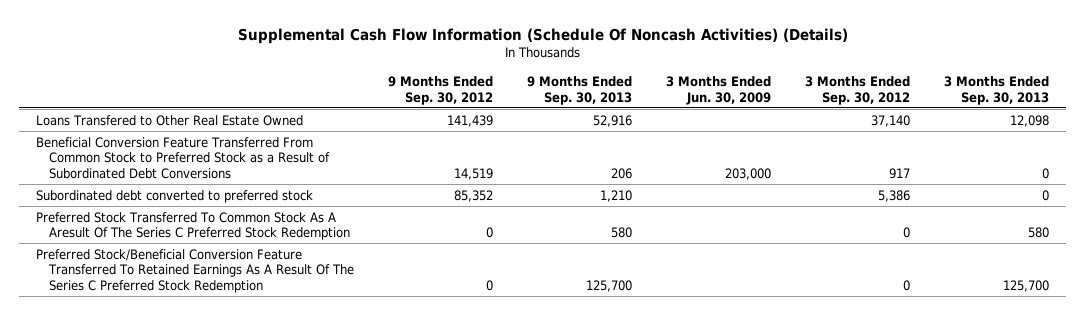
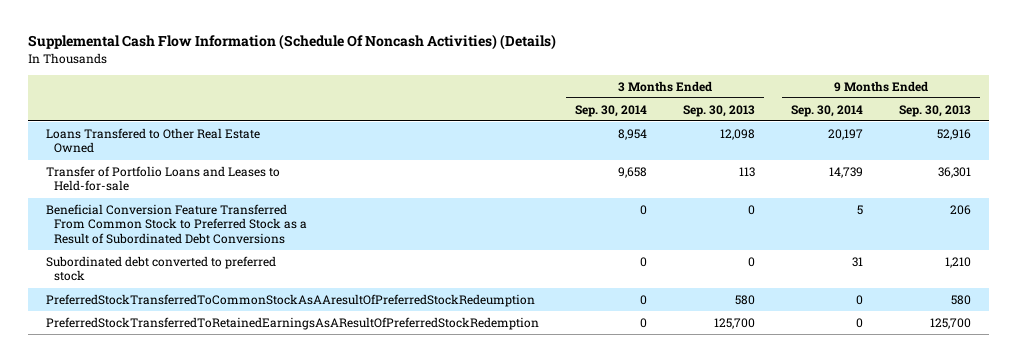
- | 9 Months Ended Sep. 30, 2012 | 9 Months Ended Sep. 30, 2013 | 3 Months Ended Jun. 30, 2009 | 3 Months Ended Sep. 30, 2012 | 3 Months Ended Sep. 30, 2013
+ | 3 Months Ended Sep. 30, 2014 | 3 Months Ended Sep. 30, 2013 | 9 Months Ended Sep. 30, 2014 | 9 Months Ended Sep. 30, 2013
+ Transfer of Portfolio Loans and Leases to Held-for-sale | 9,658 | 113 | 14,739 | 36,301
- Preferred Stock Transferred To Common Stock As A Aresult Of The Series C Preferred Stock Redemption | 0 | 580 | | 0 | 580
- Preferred Stock/Beneficial Conversion Feature Transferred To Retained Earnings As A Result Of The Series C Preferred Stock Redemption | 0 | 125,700 | | 0 | 125,700
+ PreferredStockTransferredToCommonStockAsAAresultOfPreferredStockRedeumption | 0 | 580 | 0 | 580
+ PreferredStockTransferredToRetainedEarningsAsAResultOfPreferredStockRedemption | 0 | 125,700 | 0 | 125,700

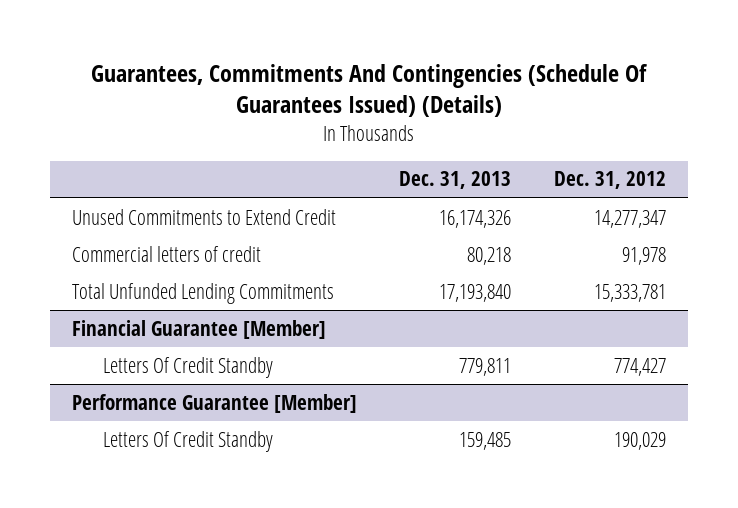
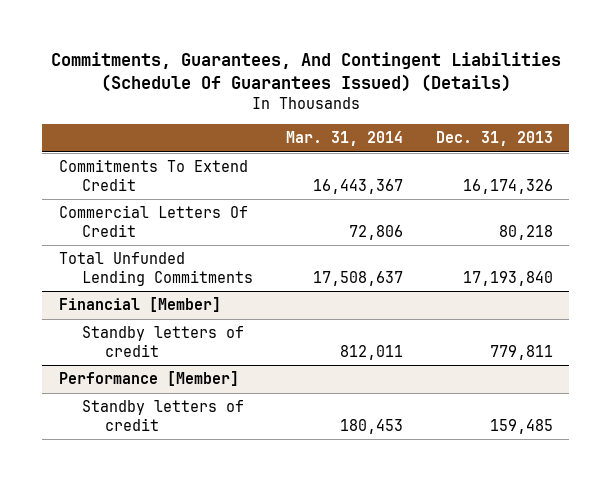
- Guarantees, Commitments And Contingencies (Schedule Of Guarantees Issued) (Details)
+ Commitments, Guarantees, And Contingent Liabilities (Schedule Of Guarantees Issued) (Details)
- | Dec. 31, 2013 | Dec. 31, 2012
+ | Mar. 31, 2014 | Dec. 31, 2013
- Unused Commitments to Extend Credit | 16,174,326 | 14,277,347
- Commercial letters of credit | 80,218 | 91,978
+ Commitments To Extend Credit | 16,443,367 | 16,174,326
+ Commercial Letters Of Credit | 72,806 | 80,218
- Financial Guarantee [Member]
- Letters Of Credit Standby | 779,811 | 774,427
- Performance Guarantee [Member]
- Letters Of Credit Standby | 159,485 | 190,029
+ Financial [Member]
+ Standby letters of credit | 812,011 | 779,811
+ Performance [Member]
+ Standby letters of credit | 180,453 | 159,485

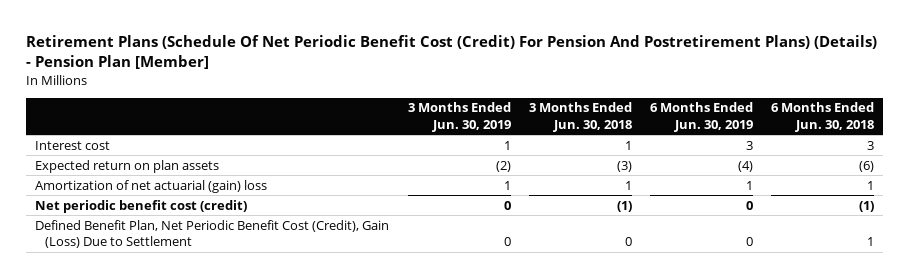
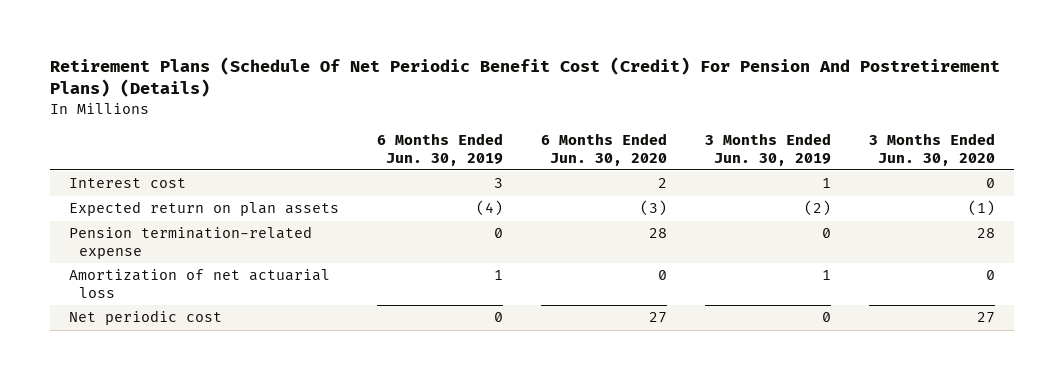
- Retirement Plans (Schedule Of Net Periodic Benefit Cost (Credit) For Pension And Postretirement Plans) (Details) - Pension Plan [Member]
+ Retirement Plans (Schedule Of Net Periodic Benefit Cost (Credit) For Pension And Postretirement Plans) (Details)
- | 3 Months Ended Jun. 30, 2019 | 3 Months Ended Jun. 30, 2018 | 6 Months Ended Jun. 30, 2019 | 6 Months Ended Jun. 30, 2018
+ | 6 Months Ended Jun. 30, 2019 | 6 Months Ended Jun. 30, 2020 | 3 Months Ended Jun. 30, 2019 | 3 Months Ended Jun. 30, 2020
- Amortization of net actuarial (gain) loss | 1 | 1 | 1 | 1
- Net periodic benefit cost (credit) | 0 | (1) | 0 | (1)
- Defined Benefit Plan, Net Periodic Benefit Cost (Credit), Gain (Loss) Due to Settlement | 0 | 0 | 0 | 1
+ Pension termination-related expense | 0 | 28 | 0 | 28
+ Amortization of net actuarial loss | 1 | 0 | 1 | 0
+ Net periodic cost | 0 | 27 | 0 | 27

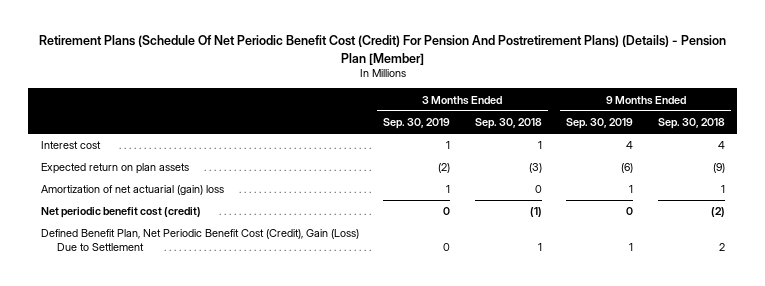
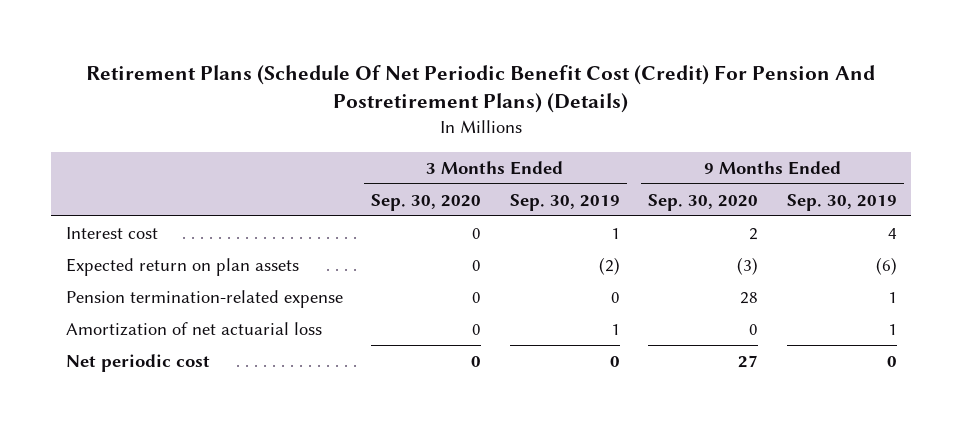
- Retirement Plans (Schedule Of Net Periodic Benefit Cost (Credit) For Pension And Postretirement Plans) (Details) - Pension Plan [Member]
+ Retirement Plans (Schedule Of Net Periodic Benefit Cost (Credit) For Pension And Postretirement Plans) (Details)
- | 3 Months Ended Sep. 30, 2019 | 3 Months Ended Sep. 30, 2018 | 9 Months Ended Sep. 30, 2019 | 9 Months Ended Sep. 30, 2018
+ | 3 Months Ended Sep. 30, 2020 | 3 Months Ended Sep. 30, 2019 | 9 Months Ended Sep. 30, 2020 | 9 Months Ended Sep. 30, 2019
- Amortization of net actuarial (gain) loss | 1 | 0 | 1 | 1
- Net periodic benefit cost (credit) | 0 | (1) | 0 | (2)
- Defined Benefit Plan, Net Periodic Benefit Cost (Credit), Gain (Loss) Due to Settlement | 0 | 1 | 1 | 2
+ Pension termination-related expense | 0 | 0 | 28 | 1
+ Amortization of net actuarial loss | 0 | 1 | 0 | 1
+ Net periodic cost | 0 | 0 | 27 | 0

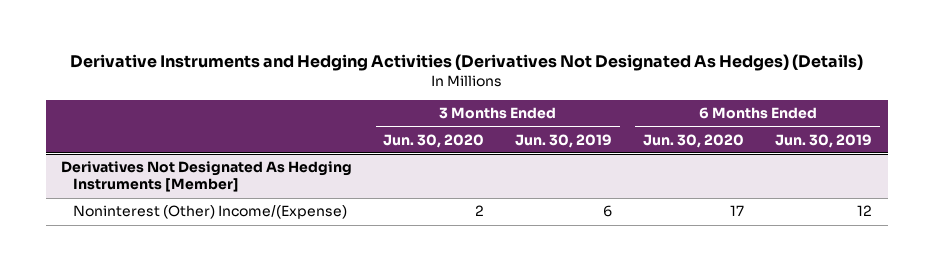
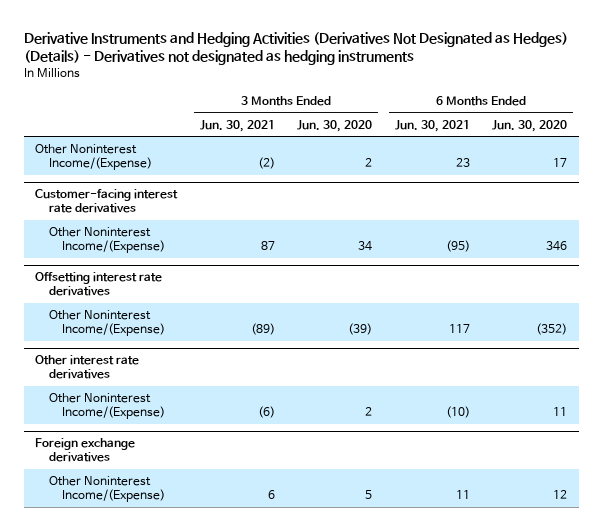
- Derivative Instruments and Hedging Activities (Derivatives Not Designated As Hedges) (Details)
+ Derivative Instruments and Hedging Activities (Derivatives Not Designated as Hedges) (Details) - Derivatives not designated as hedging instruments
- | 3 Months Ended Jun. 30, 2020 | 3 Months Ended Jun. 30, 2019 | 6 Months Ended Jun. 30, 2020 | 6 Months Ended Jun. 30, 2019
+ | 3 Months Ended Jun. 30, 2021 | 3 Months Ended Jun. 30, 2020 | 6 Months Ended Jun. 30, 2021 | 6 Months Ended Jun. 30, 2020
- Derivatives Not Designated As Hedging Instruments [Member]
- Noninterest (Other) Income/(Expense) | 2 | 6 | 17 | 12
+ Other Noninterest Income/(Expense) | (2) | 2 | 23 | 17
+ Customer-facing interest rate derivatives
+ Other Noninterest Income/(Expense) | 87 | 34 | (95) | 346
+ Offsetting interest rate derivatives
+ Other Noninterest Income/(Expense) | (89) | (39) | 117 | (352)
+ Other interest rate derivatives
+ Other Noninterest Income/(Expense) | (6) | 2 | (10) | 11
+ Foreign exchange derivatives
+ Other Noninterest Income/(Expense) | 6 | 5 | 11 | 12

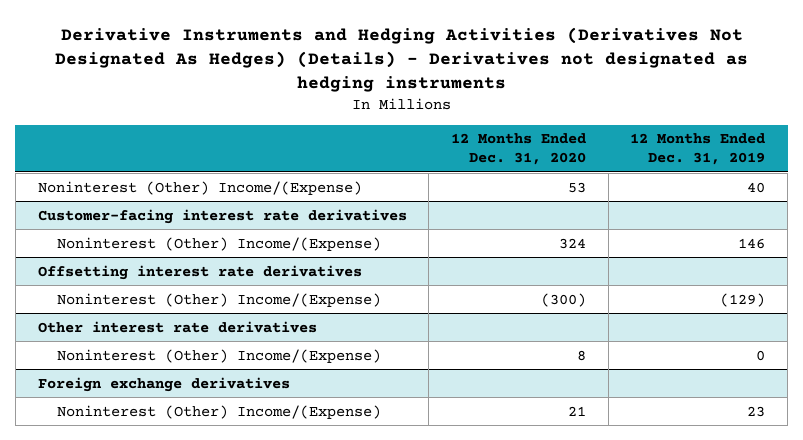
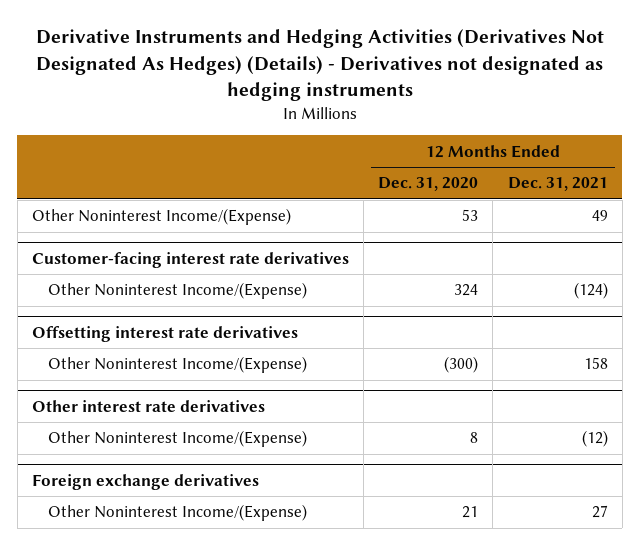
- | 12 Months Ended Dec. 31, 2020 | 12 Months Ended Dec. 31, 2019
+ | 12 Months Ended Dec. 31, 2020 | 12 Months Ended Dec. 31, 2021
- Noninterest (Other) Income/(Expense) | 53 | 40
+ Other Noninterest Income/(Expense) | 53 | 49
@ Customer-facing interest rate derivatives
- Noninterest (Other) Income/(Expense) | 324 | 146
+ Other Noninterest Income/(Expense) | 324 | (124)
@ Offsetting interest rate derivatives
- Noninterest (Other) Income/(Expense) | (300) | (129)
+ Other Noninterest Income/(Expense) | (300) | 158
@ Other interest rate derivatives
- Noninterest (Other) Income/(Expense) | 8 | 0
+ Other Noninterest Income/(Expense) | 8 | (12)
@ Foreign exchange derivatives
- Noninterest (Other) Income/(Expense) | 21 | 23
+ Other Noninterest Income/(Expense) | 21 | 27

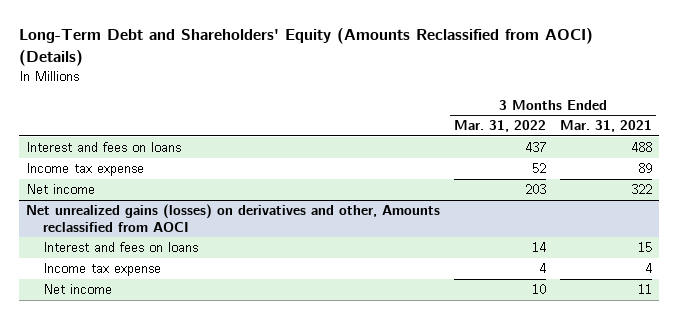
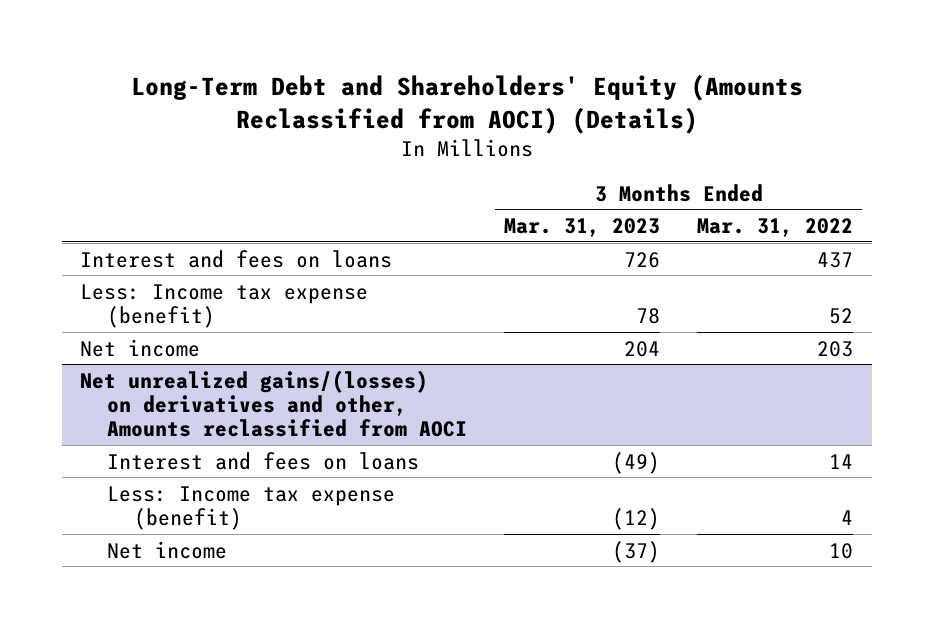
- | 3 Months Ended Mar. 31, 2022 | 3 Months Ended Mar. 31, 2021
+ | 3 Months Ended Mar. 31, 2023 | 3 Months Ended Mar. 31, 2022
- Income tax expense | 52 | 89
+ Less: Income tax expense (benefit) | 78 | 52
- Net unrealized gains (losses) on derivatives and other, Amounts reclassified from AOCI
+ Net unrealized gains/(losses) on derivatives and other, Amounts reclassified from AOCI
- Income tax expense | 4 | 4
+ Less: Income tax expense (benefit) | (12) | 4

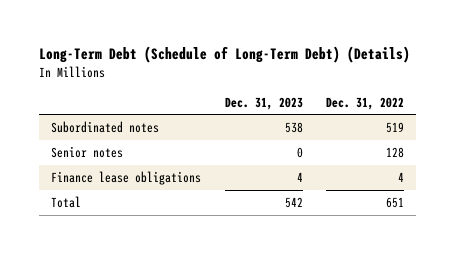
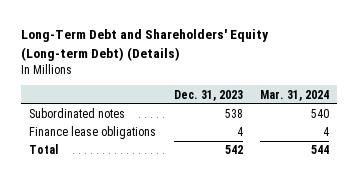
- Long-Term Debt (Schedule of Long-Term Debt) (Details)
+ Long-Term Debt and Shareholders' Equity (Long-term Debt) (Details)
- | Dec. 31, 2023 | Dec. 31, 2022
+ | Dec. 31, 2023 | Mar. 31, 2024
- Senior notes | 0 | 128

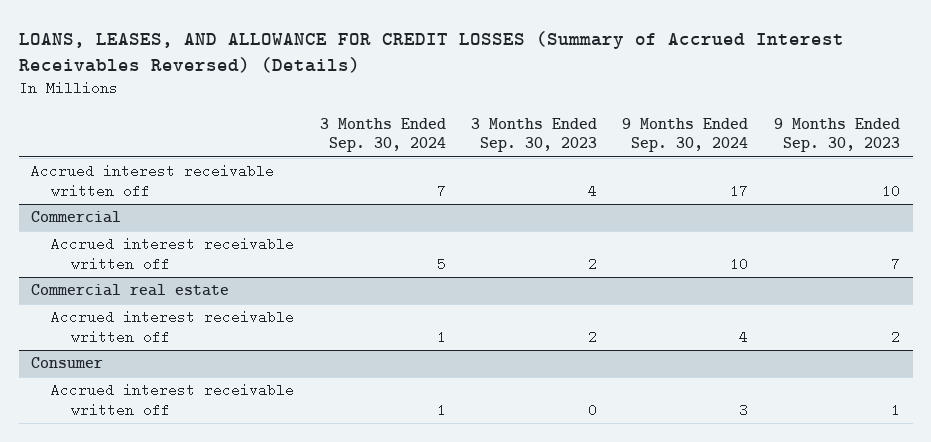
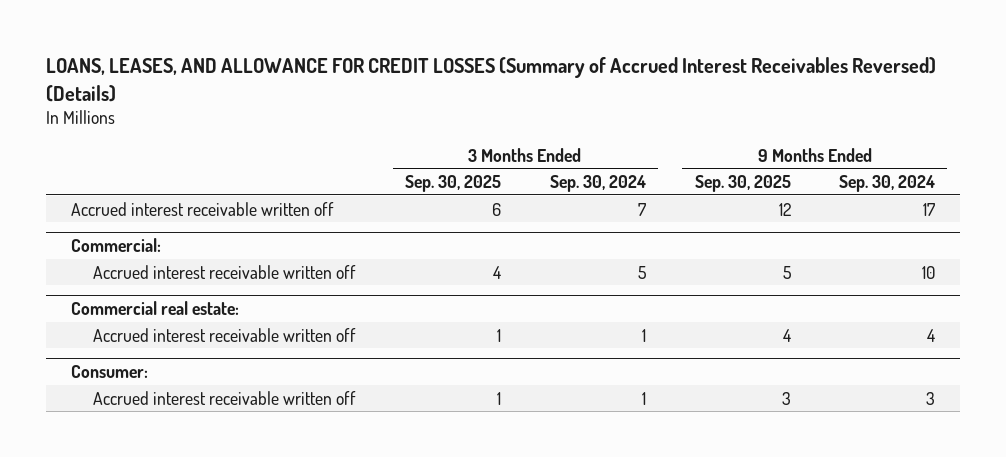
- | 3 Months Ended Sep. 30, 2024 | 3 Months Ended Sep. 30, 2023 | 9 Months Ended Sep. 30, 2024 | 9 Months Ended Sep. 30, 2023
+ | 3 Months Ended Sep. 30, 2025 | 3 Months Ended Sep. 30, 2024 | 9 Months Ended Sep. 30, 2025 | 9 Months Ended Sep. 30, 2024
- Commercial
+ Commercial:
- Commercial real estate
+ Commercial real estate:
- Consumer
+ Consumer:

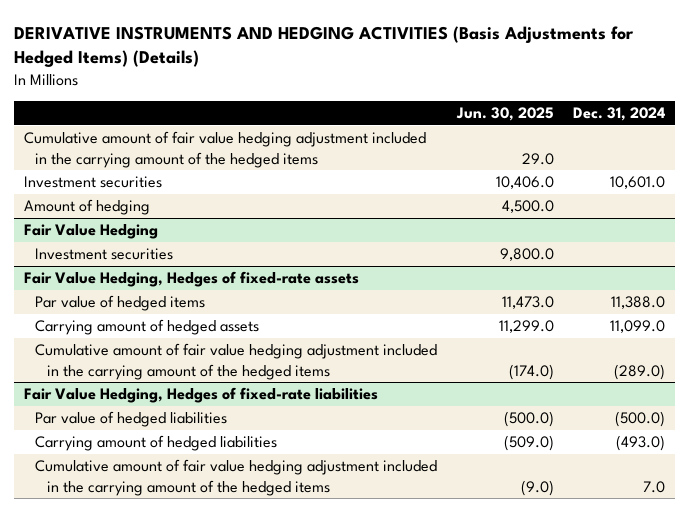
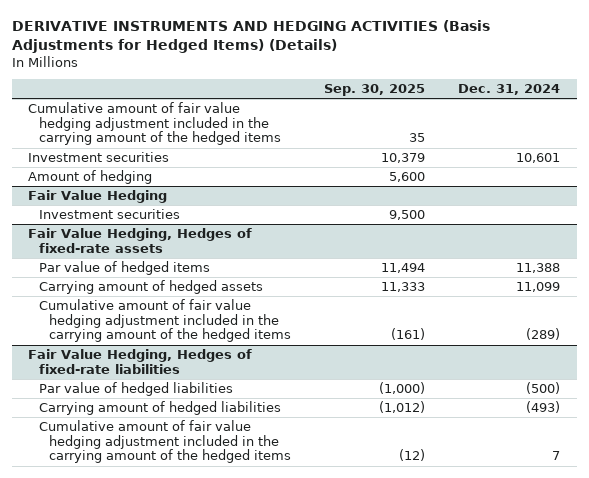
- | Jun. 30, 2025 | Dec. 31, 2024
+ | Sep. 30, 2025 | Dec. 31, 2024
- Investment securities | 10,406.0 | 10,601.0
+ Investment securities | 10,379 | 10,601
@ Fair Value Hedging, Hedges of fixed-rate assets
- Par value of hedged items | 11,473.0 | 11,388.0
- Carrying amount of hedged assets | 11,299.0 | 11,099.0
- Cumulative amount of fair value hedging adjustment included in the carrying amount of the hedged items | (174.0) | (289.0)
+ Par value of hedged items | 11,494 | 11,388
+ Carrying amount of hedged assets | 11,333 | 11,099
+ Cumulative amount of fair value hedging adjustment included in the carrying amount of the hedged items | (161) | (289)
@ Fair Value Hedging, Hedges of fixed-rate liabilities
- Par value of hedged liabilities | (500.0) | (500.0)
- Carrying amount of hedged liabilities | (509.0) | (493.0)
- Cumulative amount of fair value hedging adjustment included in the carrying amount of the hedged items | (9.0) | 7.0
+ Par value of hedged liabilities | (1,000) | (500)
+ Carrying amount of hedged liabilities | (1,012) | (493)
+ Cumulative amount of fair value hedging adjustment included in the carrying amount of the hedged items | (12) | 7

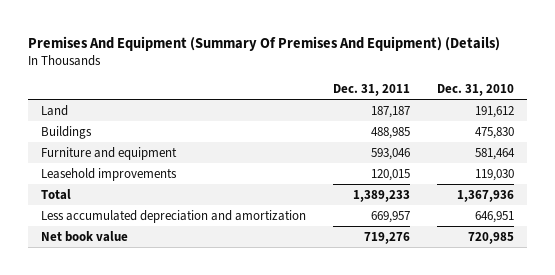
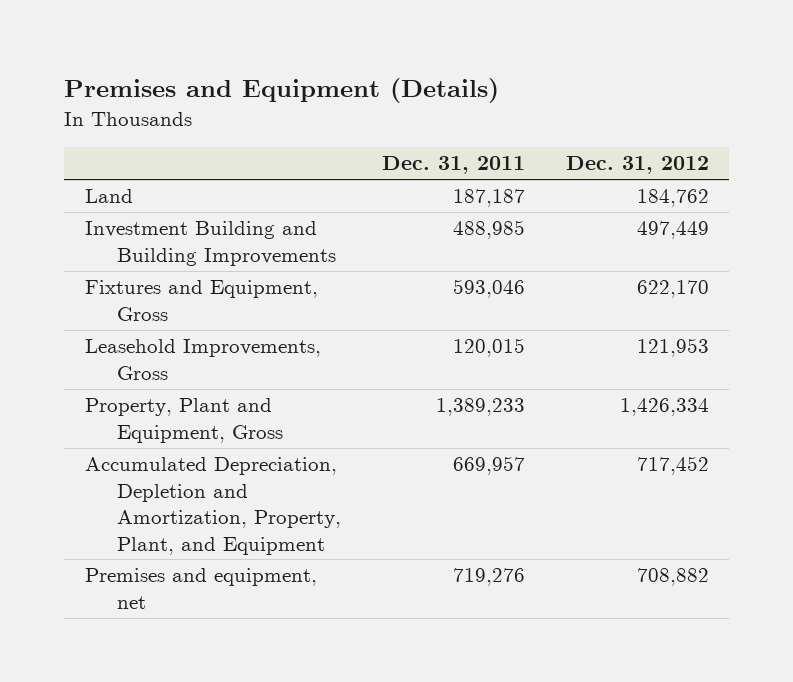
- Premises And Equipment (Summary Of Premises And Equipment) (Details)
+ Premises and Equipment (Details)
- | Dec. 31, 2011 | Dec. 31, 2010
+ | Dec. 31, 2011 | Dec. 31, 2012
- Buildings | 488,985 | 475,830
- Furniture and equipment | 593,046 | 581,464
- Leasehold improvements | 120,015 | 119,030
- Total | 1,389,233 | 1,367,936
- Less accumulated depreciation and amortization | 669,957 | 646,951
- Net book value | 719,276 | 720,985
+ Investment Building and Building Improvements | 488,985 | 497,449
+ Fixtures and Equipment, Gross | 593,046 | 622,170
+ Leasehold Improvements, Gross | 120,015 | 121,953
+ Property, Plant and Equipment, Gross | 1,389,233 | 1,426,334
+ Accumulated Depreciation, Depletion and Amortization, Property, Plant, and Equipment | 669,957 | 717,452
+ Premises and equipment, net | 719,276 | 708,882

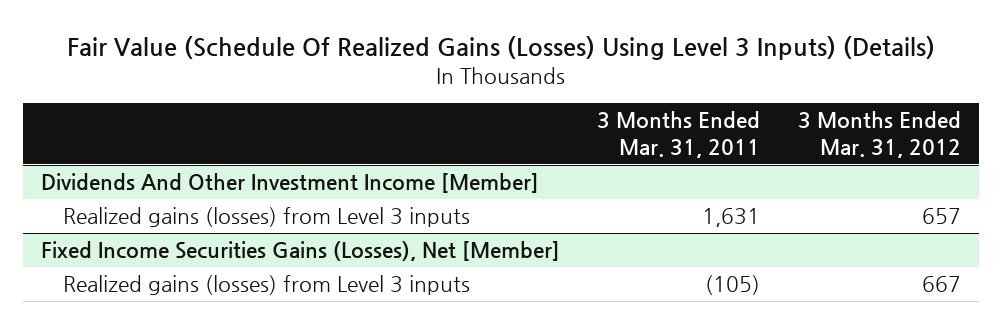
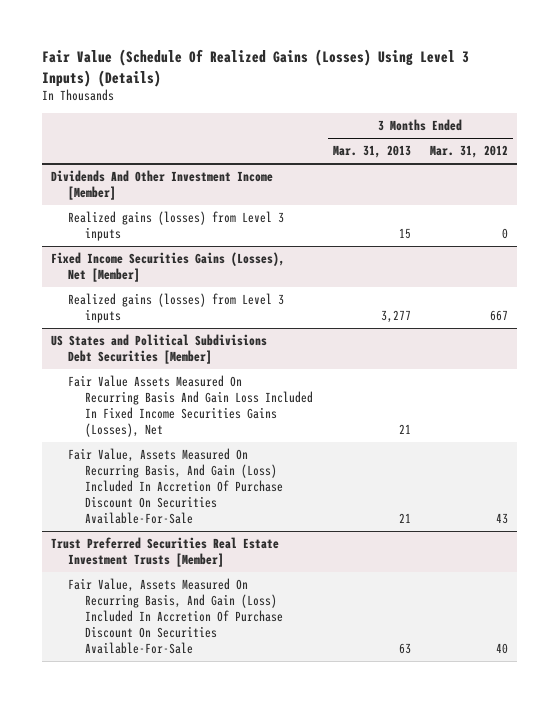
- | 3 Months Ended Mar. 31, 2011 | 3 Months Ended Mar. 31, 2012
+ | 3 Months Ended Mar. 31, 2013 | 3 Months Ended Mar. 31, 2012
@ Dividends And Other Investment Income [Member]
- Realized gains (losses) from Level 3 inputs | 1,631 | 657
+ Realized gains (losses) from Level 3 inputs | 15 | 0
+ US States and Political Subdivisions Debt Securities [Member]
+ Fair Value Assets Measured On Recurring Basis And Gain Loss Included In Fixed Income Securities Gains (Losses), Net | 21 |
+ Fair Value, Assets Measured On Recurring Basis, And Gain (Loss) Included In Accretion Of Purchase Discount On Securities Available-For-Sale | 21 | 43
+ Trust Preferred Securities Real Estate Investment Trusts [Member]
+ Fair Value, Assets Measured On Recurring Basis, And Gain (Loss) Included In Accretion Of Purchase Discount On Securities Available-For-Sale | 63 | 40

